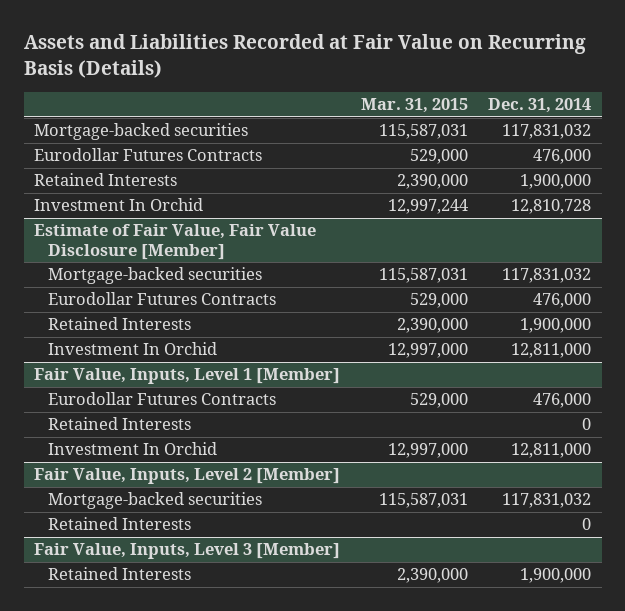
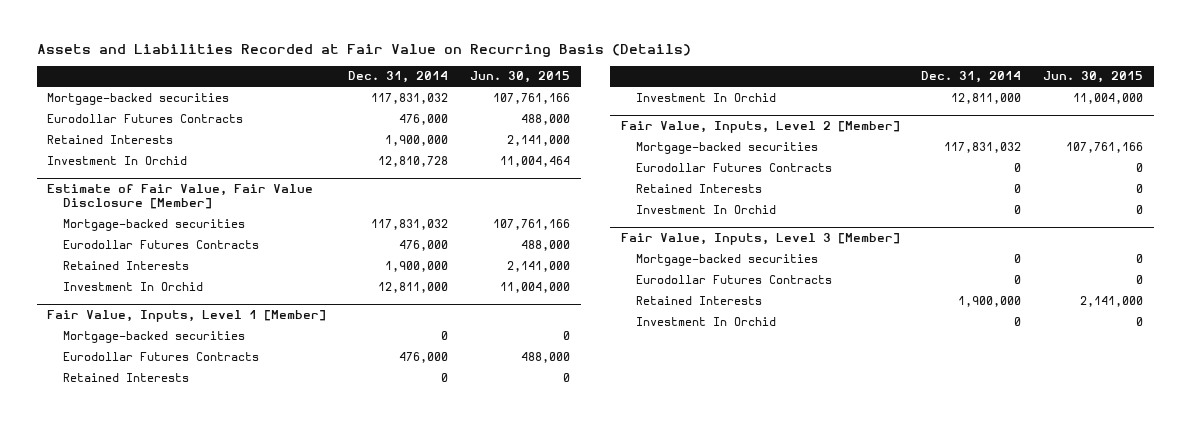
- | Mar. 31, 2015 | Dec. 31, 2014
+ | Dec. 31, 2014 | Jun. 30, 2015
@ Fair Value, Inputs, Level 1 [Member]
+ Mortgage-backed securities | 0 | 0
@ Fair Value, Inputs, Level 2 [Member]
+ Eurodollar Futures Contracts | 0 | 0
+ Investment In Orchid | 0 | 0
@ Fair Value, Inputs, Level 3 [Member]
+ Mortgage-backed securities | 0 | 0
+ Eurodollar Futures Contracts | 0 | 0
+ Investment In Orchid | 0 | 0

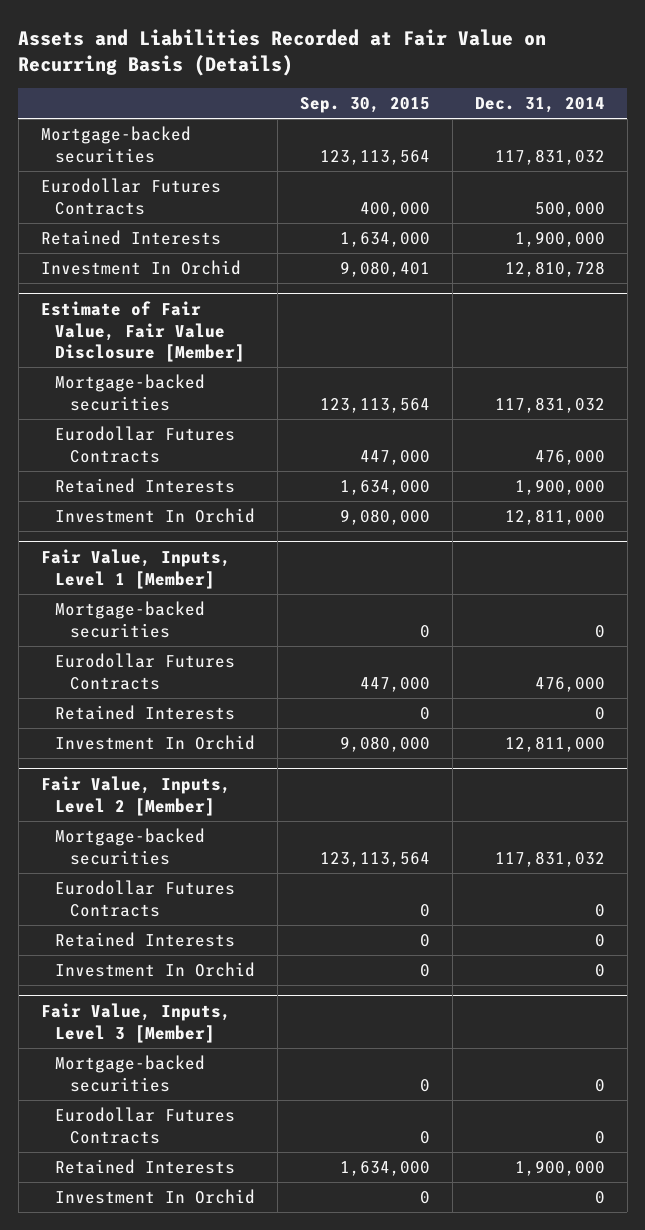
- | Dec. 31, 2014 | Jun. 30, 2015
+ | Sep. 30, 2015 | Dec. 31, 2014
- Eurodollar Futures Contracts | 476,000 | 488,000
+ Eurodollar Futures Contracts | 400,000 | 500,000

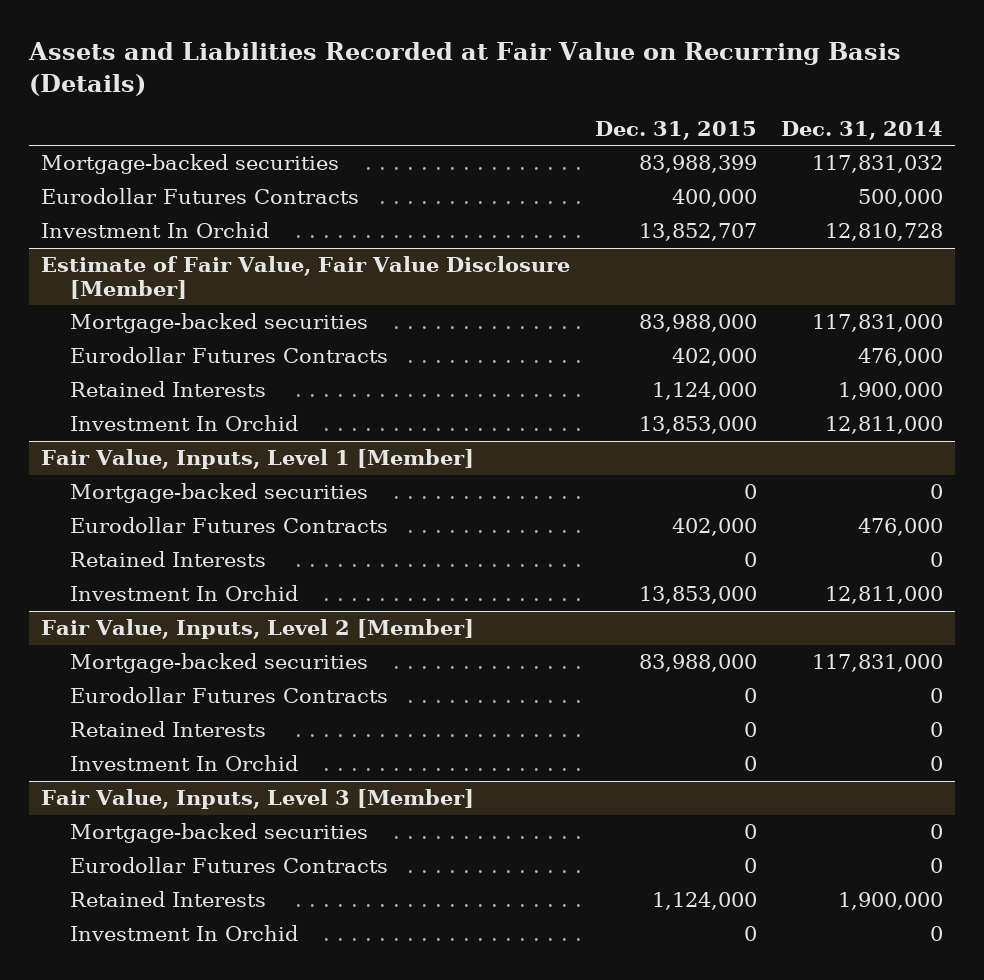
- | Sep. 30, 2015 | Dec. 31, 2014
+ | Dec. 31, 2015 | Dec. 31, 2014
- Retained Interests | 1,634,000 | 1,900,000
@ Estimate of Fair Value, Fair Value Disclosure [Member]
- Mortgage-backed securities | 123,113,564 | 117,831,032
+ Mortgage-backed securities | 83,988,000 | 117,831,000
@ Fair Value, Inputs, Level 2 [Member]
- Mortgage-backed securities | 123,113,564 | 117,831,032
+ Mortgage-backed securities | 83,988,000 | 117,831,000

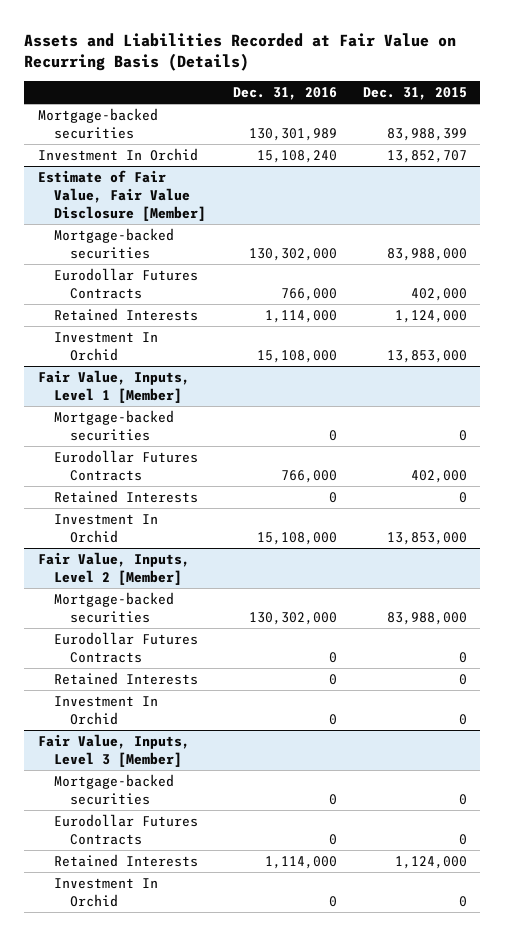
- | Dec. 31, 2015 | Dec. 31, 2014
+ | Dec. 31, 2016 | Dec. 31, 2015
- Eurodollar Futures Contracts | 400,000 | 500,000

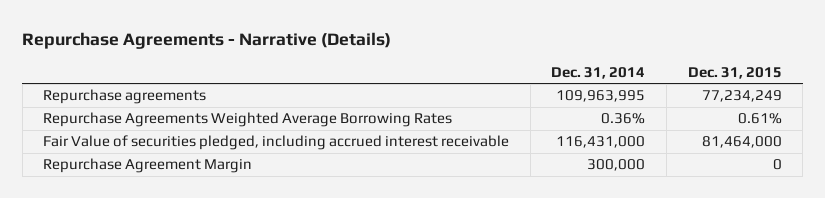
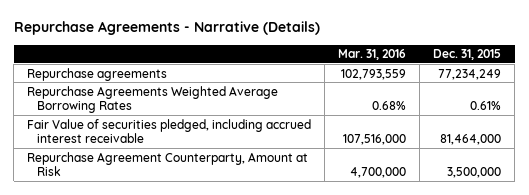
- | Dec. 31, 2014 | Dec. 31, 2015
+ | Mar. 31, 2016 | Dec. 31, 2015
- Repurchase Agreement Margin | 300,000 | 0
+ Repurchase Agreement Counterparty, Amount at Risk | 4,700,000 | 3,500,000

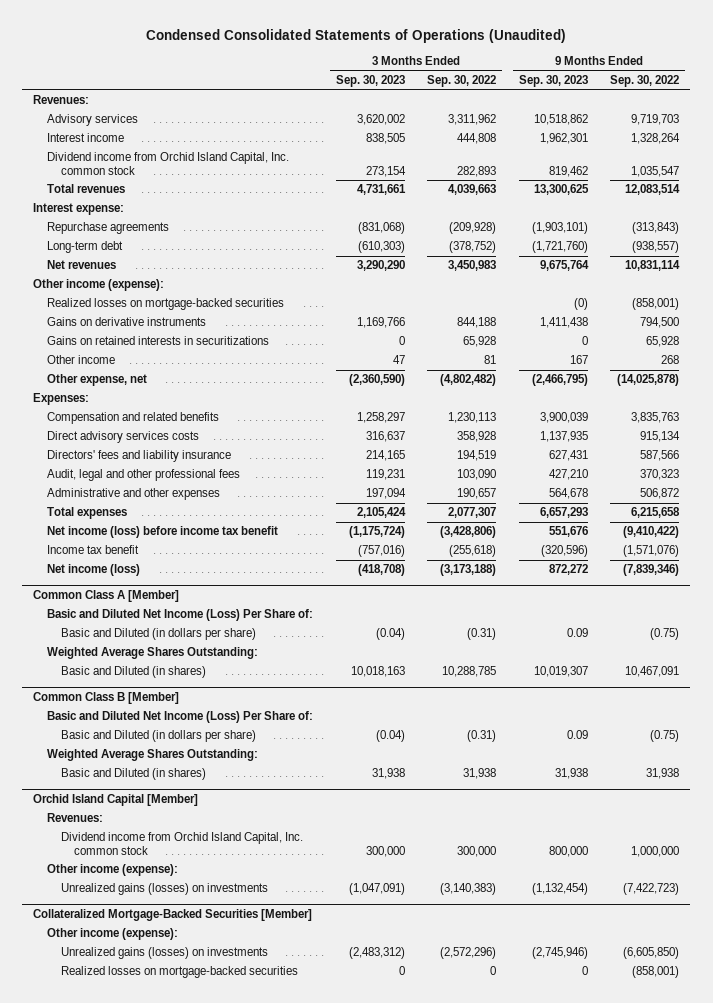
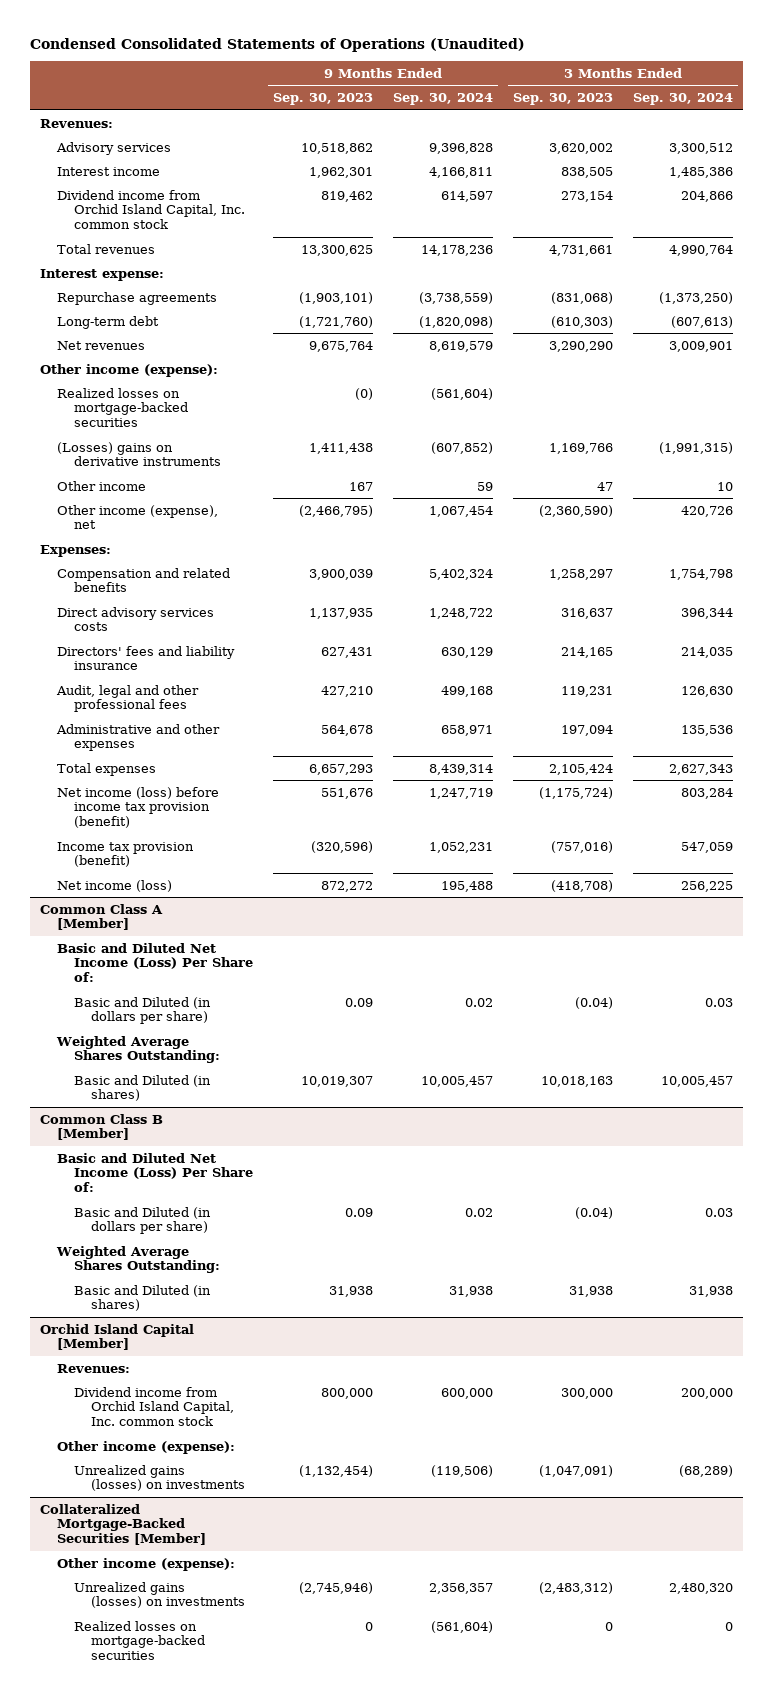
- | 3 Months Ended Sep. 30, 2023 | 3 Months Ended Sep. 30, 2022 | 9 Months Ended Sep. 30, 2023 | 9 Months Ended Sep. 30, 2022
+ | 9 Months Ended Sep. 30, 2023 | 9 Months Ended Sep. 30, 2024 | 3 Months Ended Sep. 30, 2023 | 3 Months Ended Sep. 30, 2024
- Gains on derivative instruments | 1,169,766 | 844,188 | 1,411,438 | 794,500
- Gains on retained interests in securitizations | 0 | 65,928 | 0 | 65,928
+ (Losses) gains on derivative instruments | 1,411,438 | (607,852) | 1,169,766 | (1,991,315)
- Other expense, net | (2,360,590) | (4,802,482) | (2,466,795) | (14,025,878)
+ Other income (expense), net | (2,466,795) | 1,067,454 | (2,360,590) | 420,726
- Net income (loss) before income tax benefit | (1,175,724) | (3,428,806) | 551,676 | (9,410,422)
- Income tax benefit | (757,016) | (255,618) | (320,596) | (1,571,076)
+ Net income (loss) before income tax provision (benefit) | 551,676 | 1,247,719 | (1,175,724) | 803,284
+ Income tax provision (benefit) | (320,596) | 1,052,231 | (757,016) | 547,059

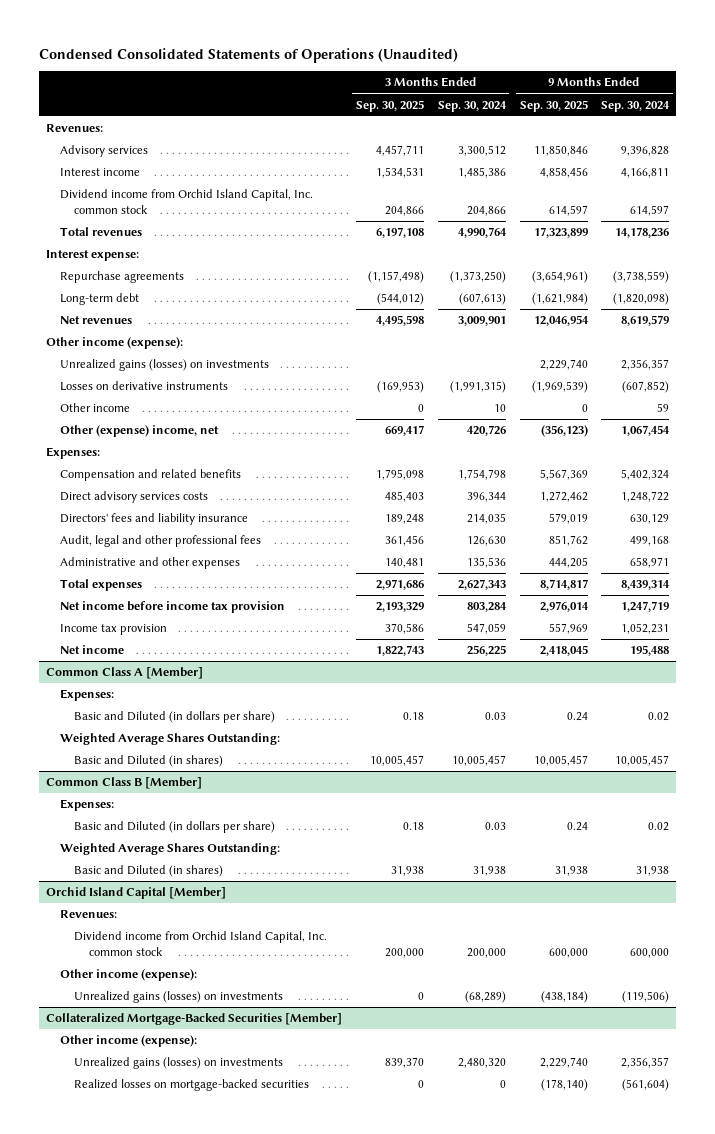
- | 9 Months Ended Sep. 30, 2023 | 9 Months Ended Sep. 30, 2024 | 3 Months Ended Sep. 30, 2023 | 3 Months Ended Sep. 30, 2024
+ | 3 Months Ended Sep. 30, 2025 | 3 Months Ended Sep. 30, 2024 | 9 Months Ended Sep. 30, 2025 | 9 Months Ended Sep. 30, 2024
- Realized losses on mortgage-backed securities | (0) | (561,604) | |
- (Losses) gains on derivative instruments | 1,411,438 | (607,852) | 1,169,766 | (1,991,315)
+ Unrealized gains (losses) on investments | | | 2,229,740 | 2,356,357
+ Losses on derivative instruments | (169,953) | (1,991,315) | (1,969,539) | (607,852)
- Other income (expense), net | (2,466,795) | 1,067,454 | (2,360,590) | 420,726
+ Other (expense) income, net | 669,417 | 420,726 | (356,123) | 1,067,454
- Net income (loss) before income tax provision (benefit) | 551,676 | 1,247,719 | (1,175,724) | 803,284
- Income tax provision (benefit) | (320,596) | 1,052,231 | (757,016) | 547,059
- Net income (loss) | 872,272 | 195,488 | (418,708) | 256,225
+ Net income before income tax provision | 2,193,329 | 803,284 | 2,976,014 | 1,247,719
+ Income tax provision | 370,586 | 547,059 | 557,969 | 1,052,231
+ Net income | 1,822,743 | 256,225 | 2,418,045 | 195,488
@ Common Class A [Member]
- Basic and Diluted Net Income (Loss) Per Share of:
+ Expenses:
@ Common Class B [Member]
- Basic and Diluted Net Income (Loss) Per Share of:
+ Expenses:

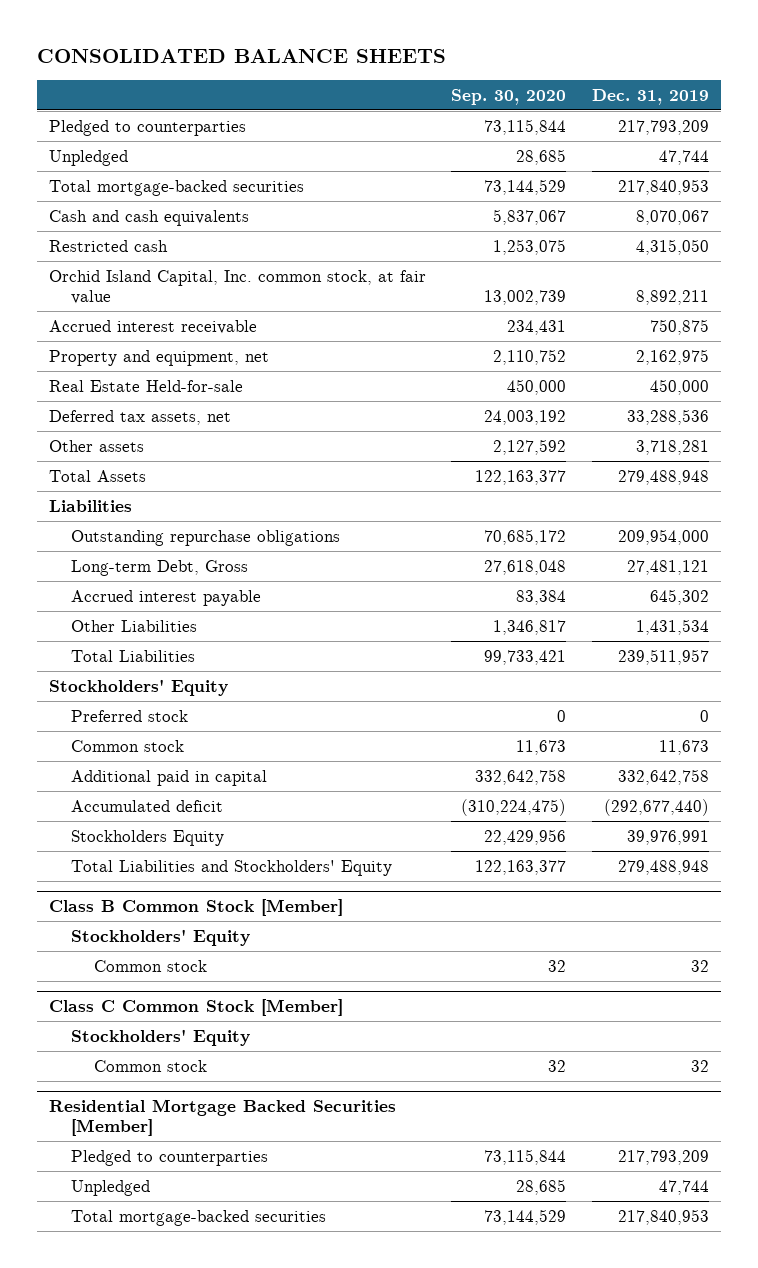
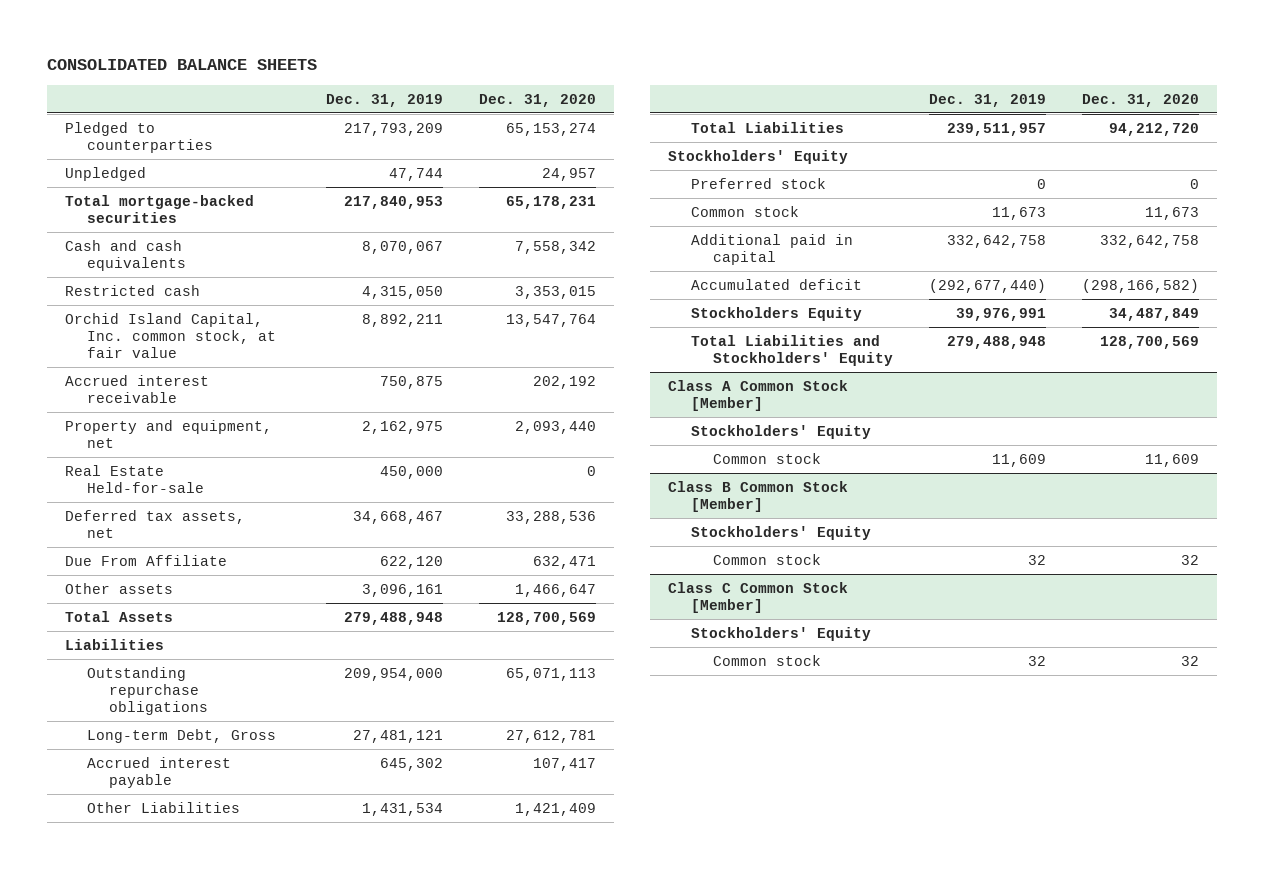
- | Sep. 30, 2020 | Dec. 31, 2019
+ | Dec. 31, 2019 | Dec. 31, 2020
- Deferred tax assets, net | 24,003,192 | 33,288,536
- Other assets | 2,127,592 | 3,718,281
+ Deferred tax assets, net | 34,668,467 | 33,288,536
+ Due From Affiliate | 622,120 | 632,471
+ Other assets | 3,096,161 | 1,466,647
+ Class A Common Stock [Member]
+ Stockholders' Equity
+ Common stock | 11,609 | 11,609
- Residential Mortgage Backed Securities [Member]
- Pledged to counterparties | 73,115,844 | 217,793,209
- Unpledged | 28,685 | 47,744
- Total mortgage-backed securities | 73,144,529 | 217,840,953

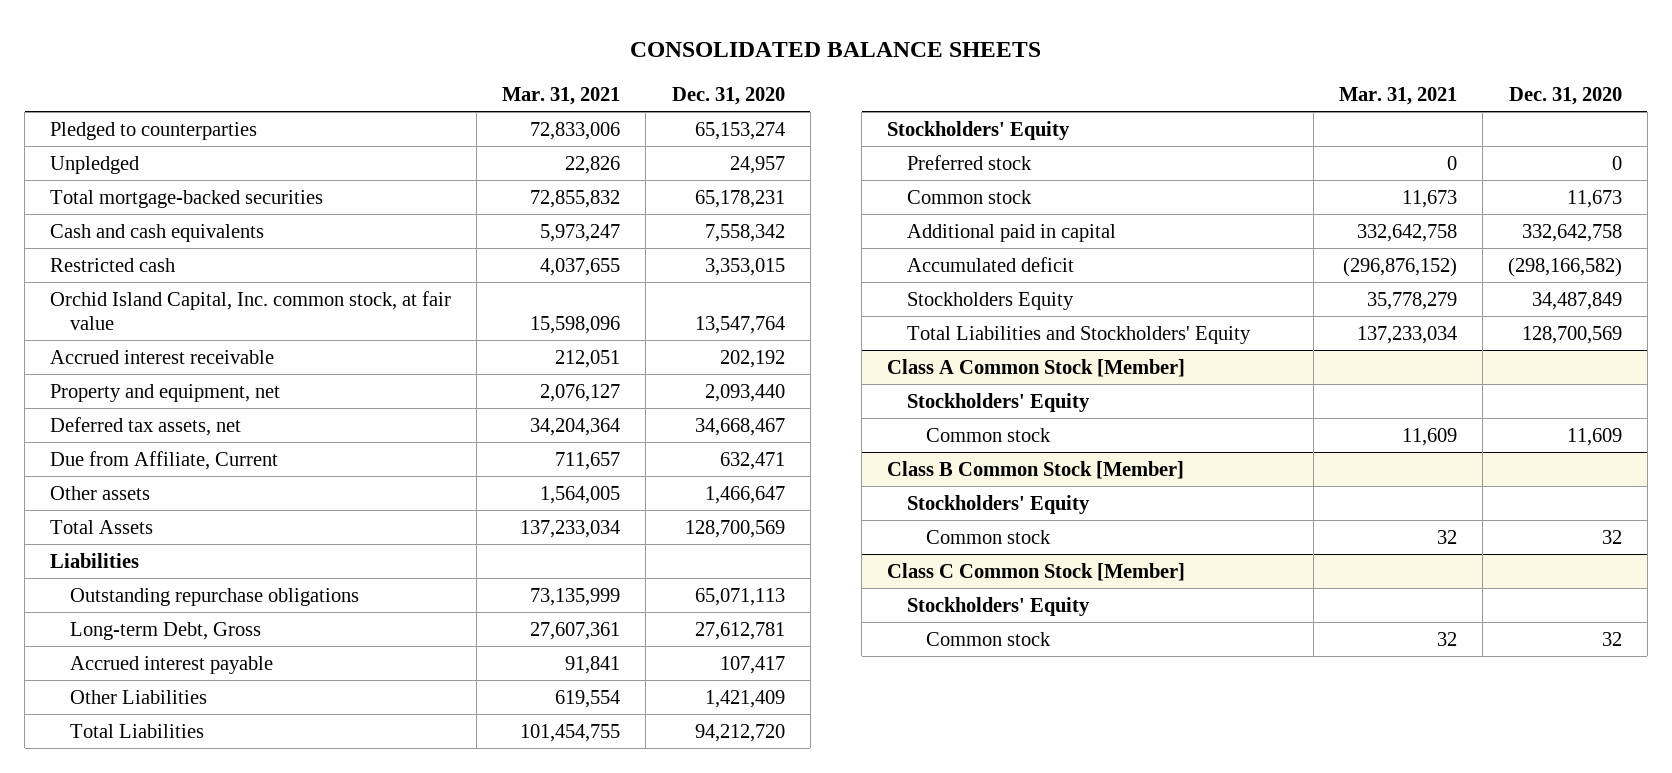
- | Dec. 31, 2019 | Dec. 31, 2020
+ | Mar. 31, 2021 | Dec. 31, 2020
- Real Estate Held-for-sale | 450,000 | 0
- Deferred tax assets, net | 34,668,467 | 33,288,536
- Due From Affiliate | 622,120 | 632,471
+ Deferred tax assets, net | 34,204,364 | 34,668,467
+ Due from Affiliate, Current | 711,657 | 632,471

